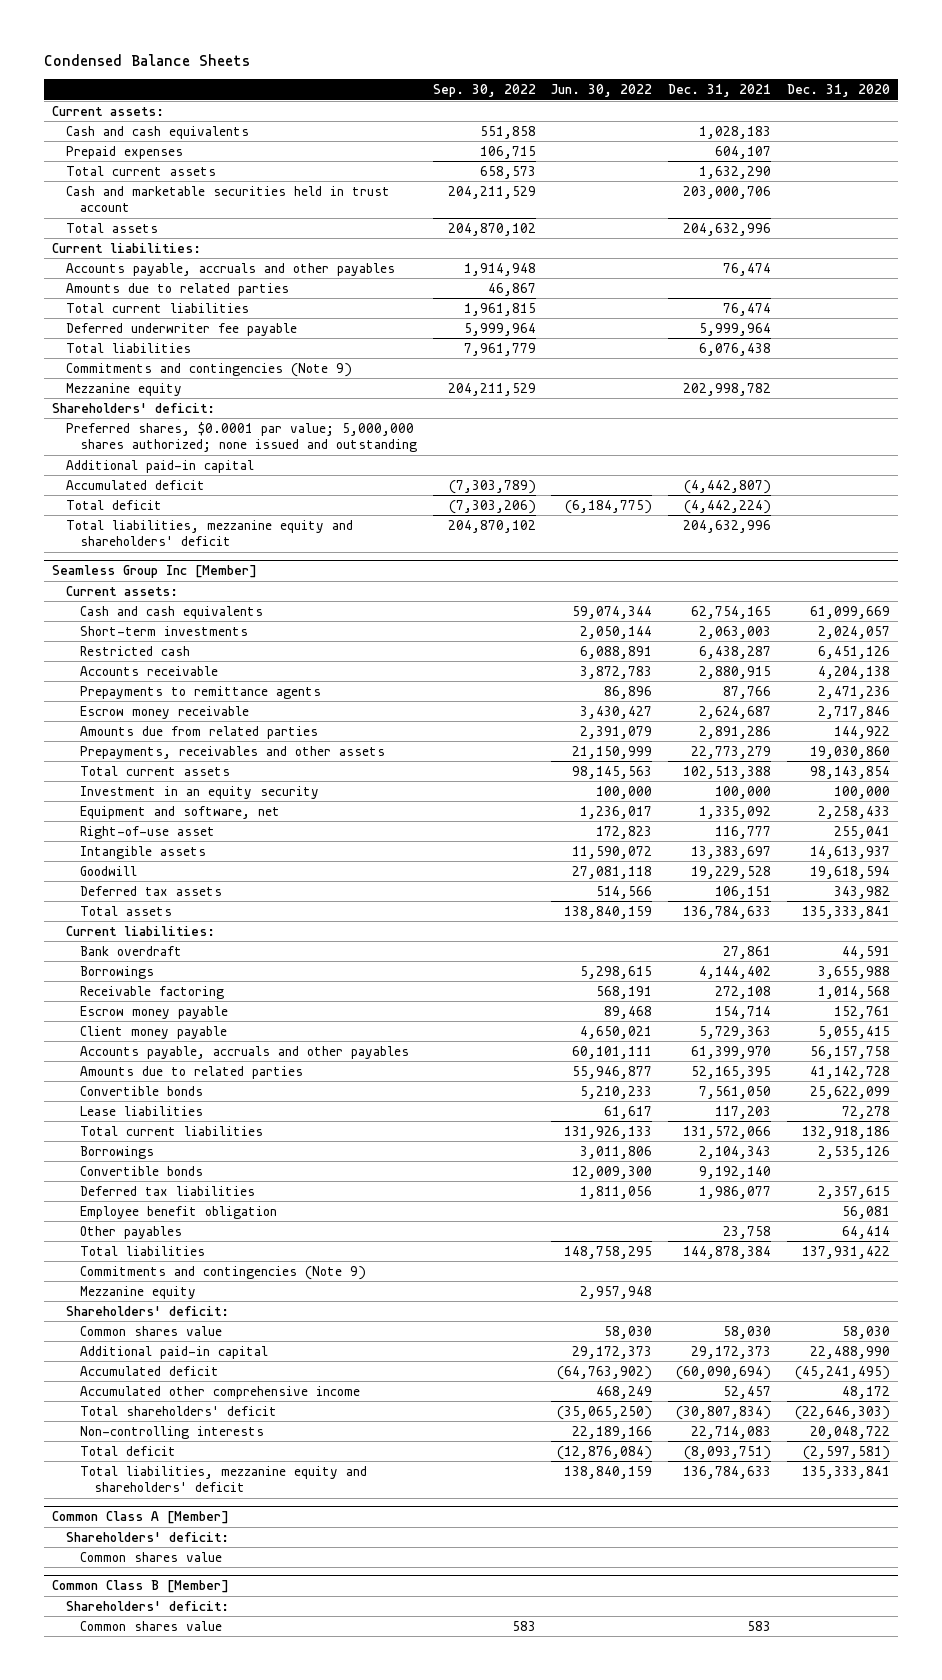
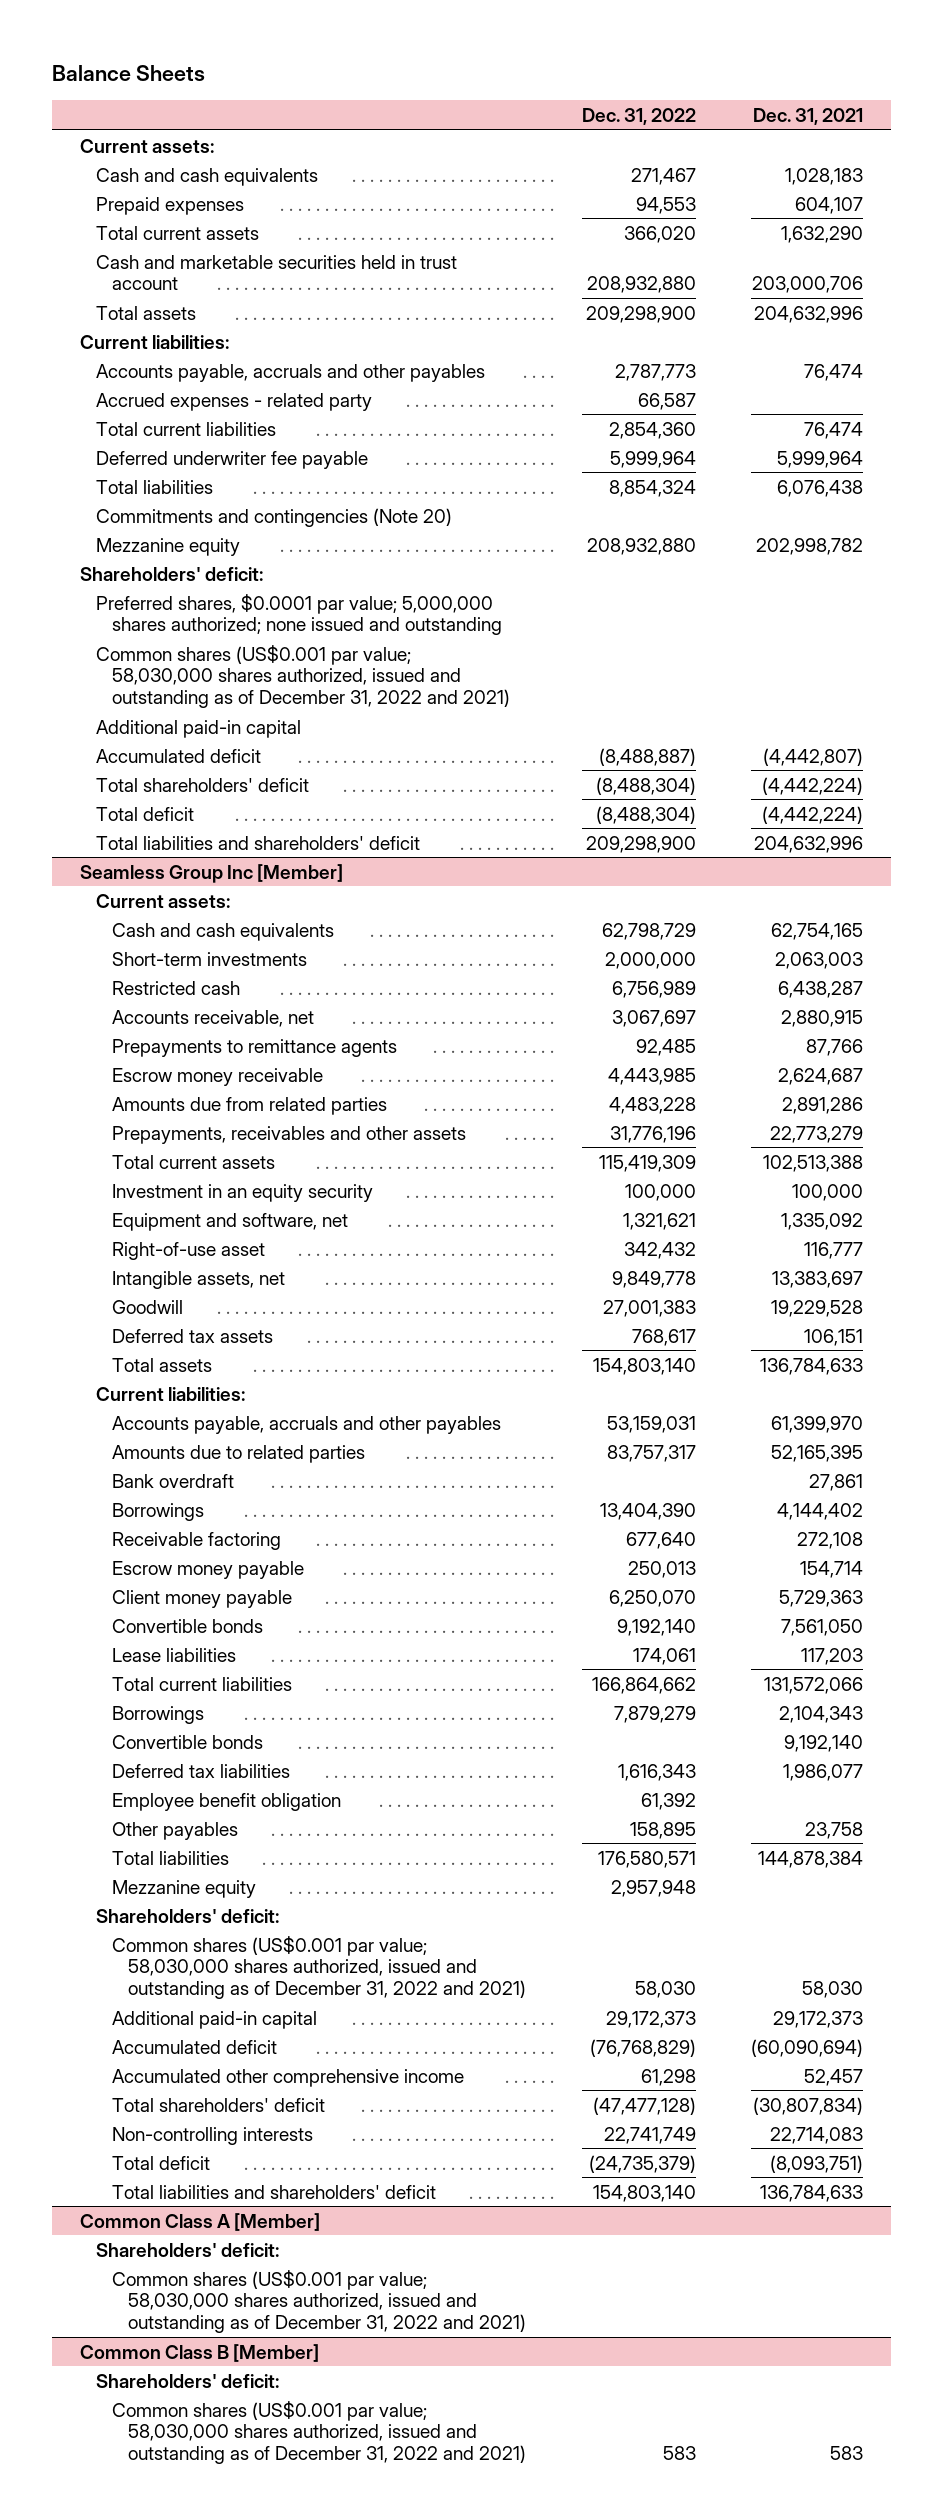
- Condensed Balance Sheets
+ Balance Sheets
- | Sep. 30, 2022 | Jun. 30, 2022 | Dec. 31, 2021 | Dec. 31, 2020
+ | Dec. 31, 2022 | Dec. 31, 2021
- Amounts due to related parties | 46,867 | | |
+ Accrued expenses - related party | 66,587 |
- Commitments and contingencies (Note 9)
+ Commitments and contingencies (Note 20)
+ Common shares (US$0.001 par value; 58,030,000 shares authorized, issued and outstanding as of December 31, 2022 and 2021)
+ Total shareholders' deficit | (8,488,304) | (4,442,224)
- Total liabilities, mezzanine equity and shareholders' deficit | 204,870,102 | | 204,632,996 |
+ Total liabilities and shareholders' deficit | 209,298,900 | 204,632,996
@ Seamless Group Inc [Member]
- Accounts receivable | | 3,872,783 | 2,880,915 | 4,204,138
+ Accounts receivable, net | 3,067,697 | 2,880,915
- Intangible assets | | 11,590,072 | 13,383,697 | 14,613,937
+ Intangible assets, net | 9,849,778 | 13,383,697
moved up: Accounts payable, accruals and other payables | 53,159,031 | 61,399,970
moved up: Amounts due to related parties | 83,757,317 | 52,165,395
- Commitments and contingencies (Note 9)
- Common shares value | | 58,030 | 58,030 | 58,030
+ Common shares (US$0.001 par value; 58,030,000 shares authorized, issued and outstanding as of December 31, 2022 and 2021) | 58,030 | 58,030
- Total liabilities, mezzanine equity and shareholders' deficit | | 138,840,159 | 136,784,633 | 135,333,841
+ Total liabilities and shareholders' deficit | 154,803,140 | 136,784,633
@ Common Class A [Member]
- Common shares value
+ Common shares (US$0.001 par value; 58,030,000 shares authorized, issued and outstanding as of December 31, 2022 and 2021)
@ Common Class B [Member]
- Common shares value | 583 | | 583 |
+ Common shares (US$0.001 par value; 58,030,000 shares authorized, issued and outstanding as of December 31, 2022 and 2021) | 583 | 583

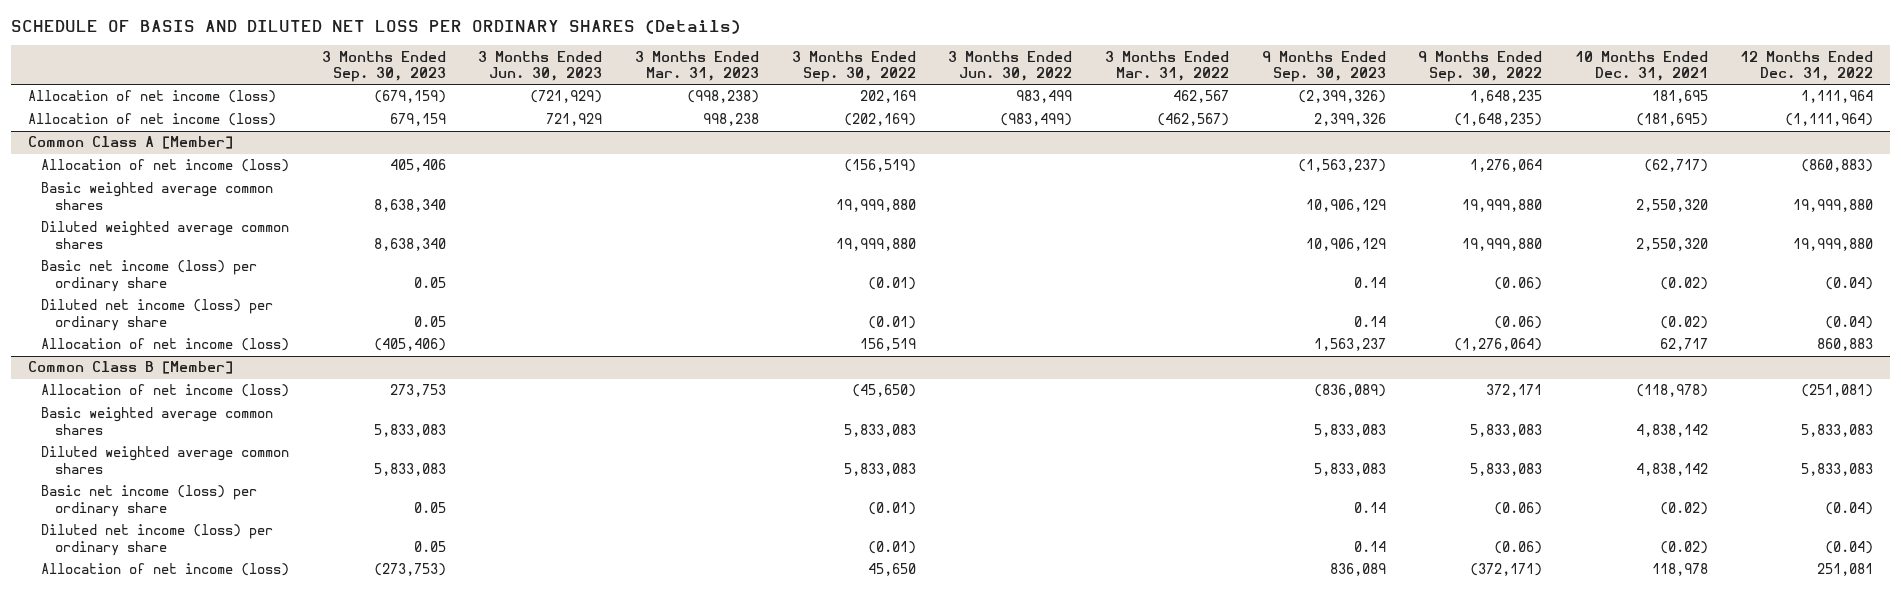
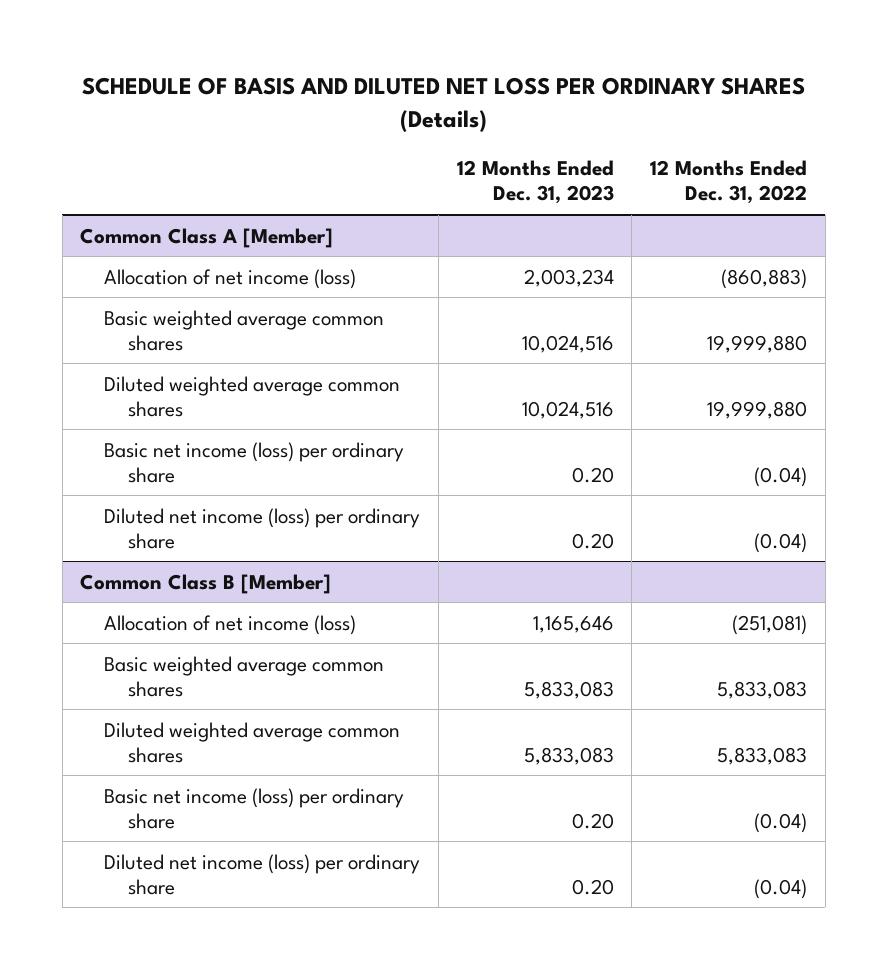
- | 3 Months Ended Sep. 30, 2023 | 3 Months Ended Jun. 30, 2023 | 3 Months Ended Mar. 31, 2023 | 3 Months Ended Sep. 30, 2022 | 3 Months Ended Jun. 30, 2022 | 3 Months Ended Mar. 31, 2022 | 9 Months Ended Sep. 30, 2023 | 9 Months Ended Sep. 30, 2022 | 10 Months Ended Dec. 31, 2021 | 12 Months Ended Dec. 31, 2022
+ | 12 Months Ended Dec. 31, 2023 | 12 Months Ended Dec. 31, 2022
- Allocation of net income (loss) | (679,159) | (721,929) | (998,238) | 202,169 | 983,499 | 462,567 | (2,399,326) | 1,648,235 | 181,695 | 1,111,964
- Allocation of net income (loss) | 679,159 | 721,929 | 998,238 | (202,169) | (983,499) | (462,567) | 2,399,326 | (1,648,235) | (181,695) | (1,111,964)
@ Common Class A [Member]
- Allocation of net income (loss) | (405,406) | | | 156,519 | | | 1,563,237 | (1,276,064) | 62,717 | 860,883
@ Common Class B [Member]
- Allocation of net income (loss) | (273,753) | | | 45,650 | | | 836,089 | (372,171) | 118,978 | 251,081

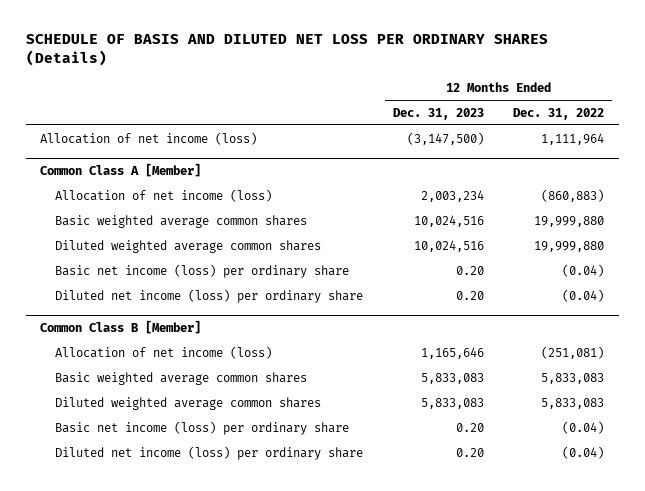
+ Allocation of net income (loss) | (3,147,500) | 1,111,964

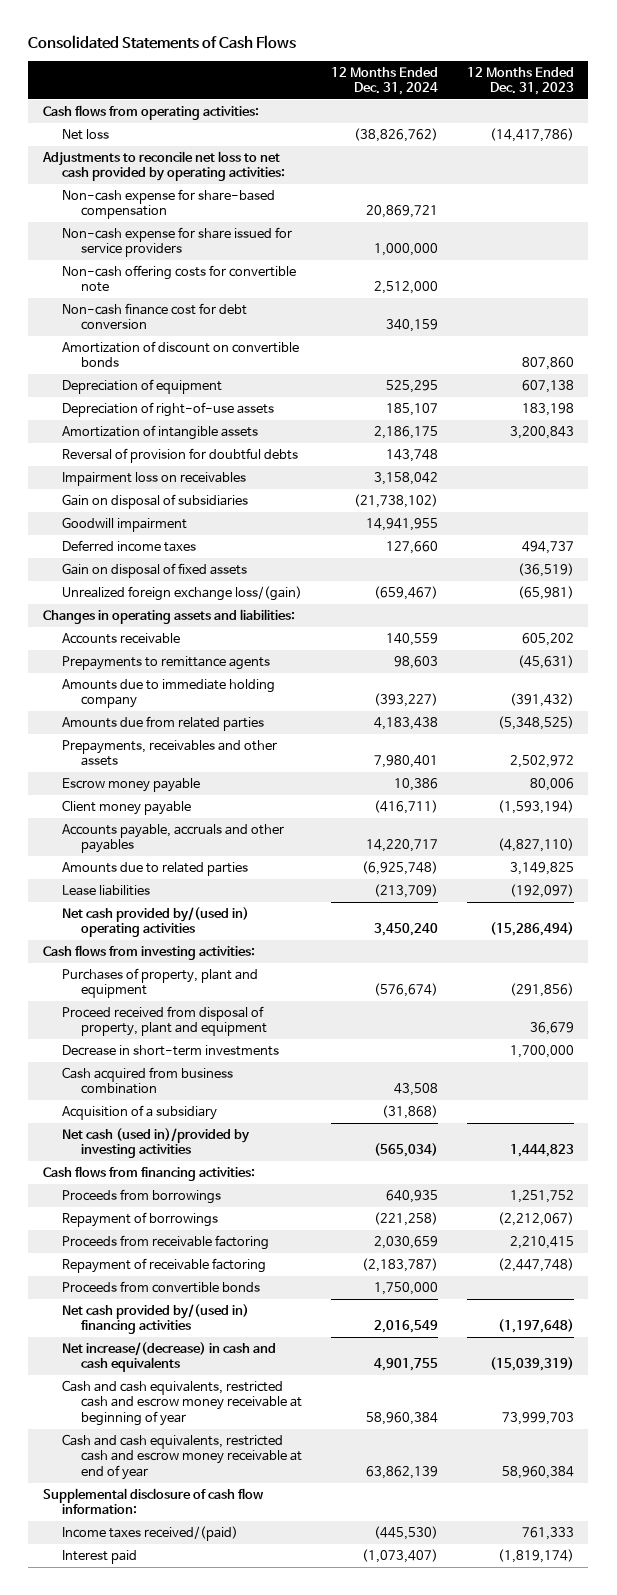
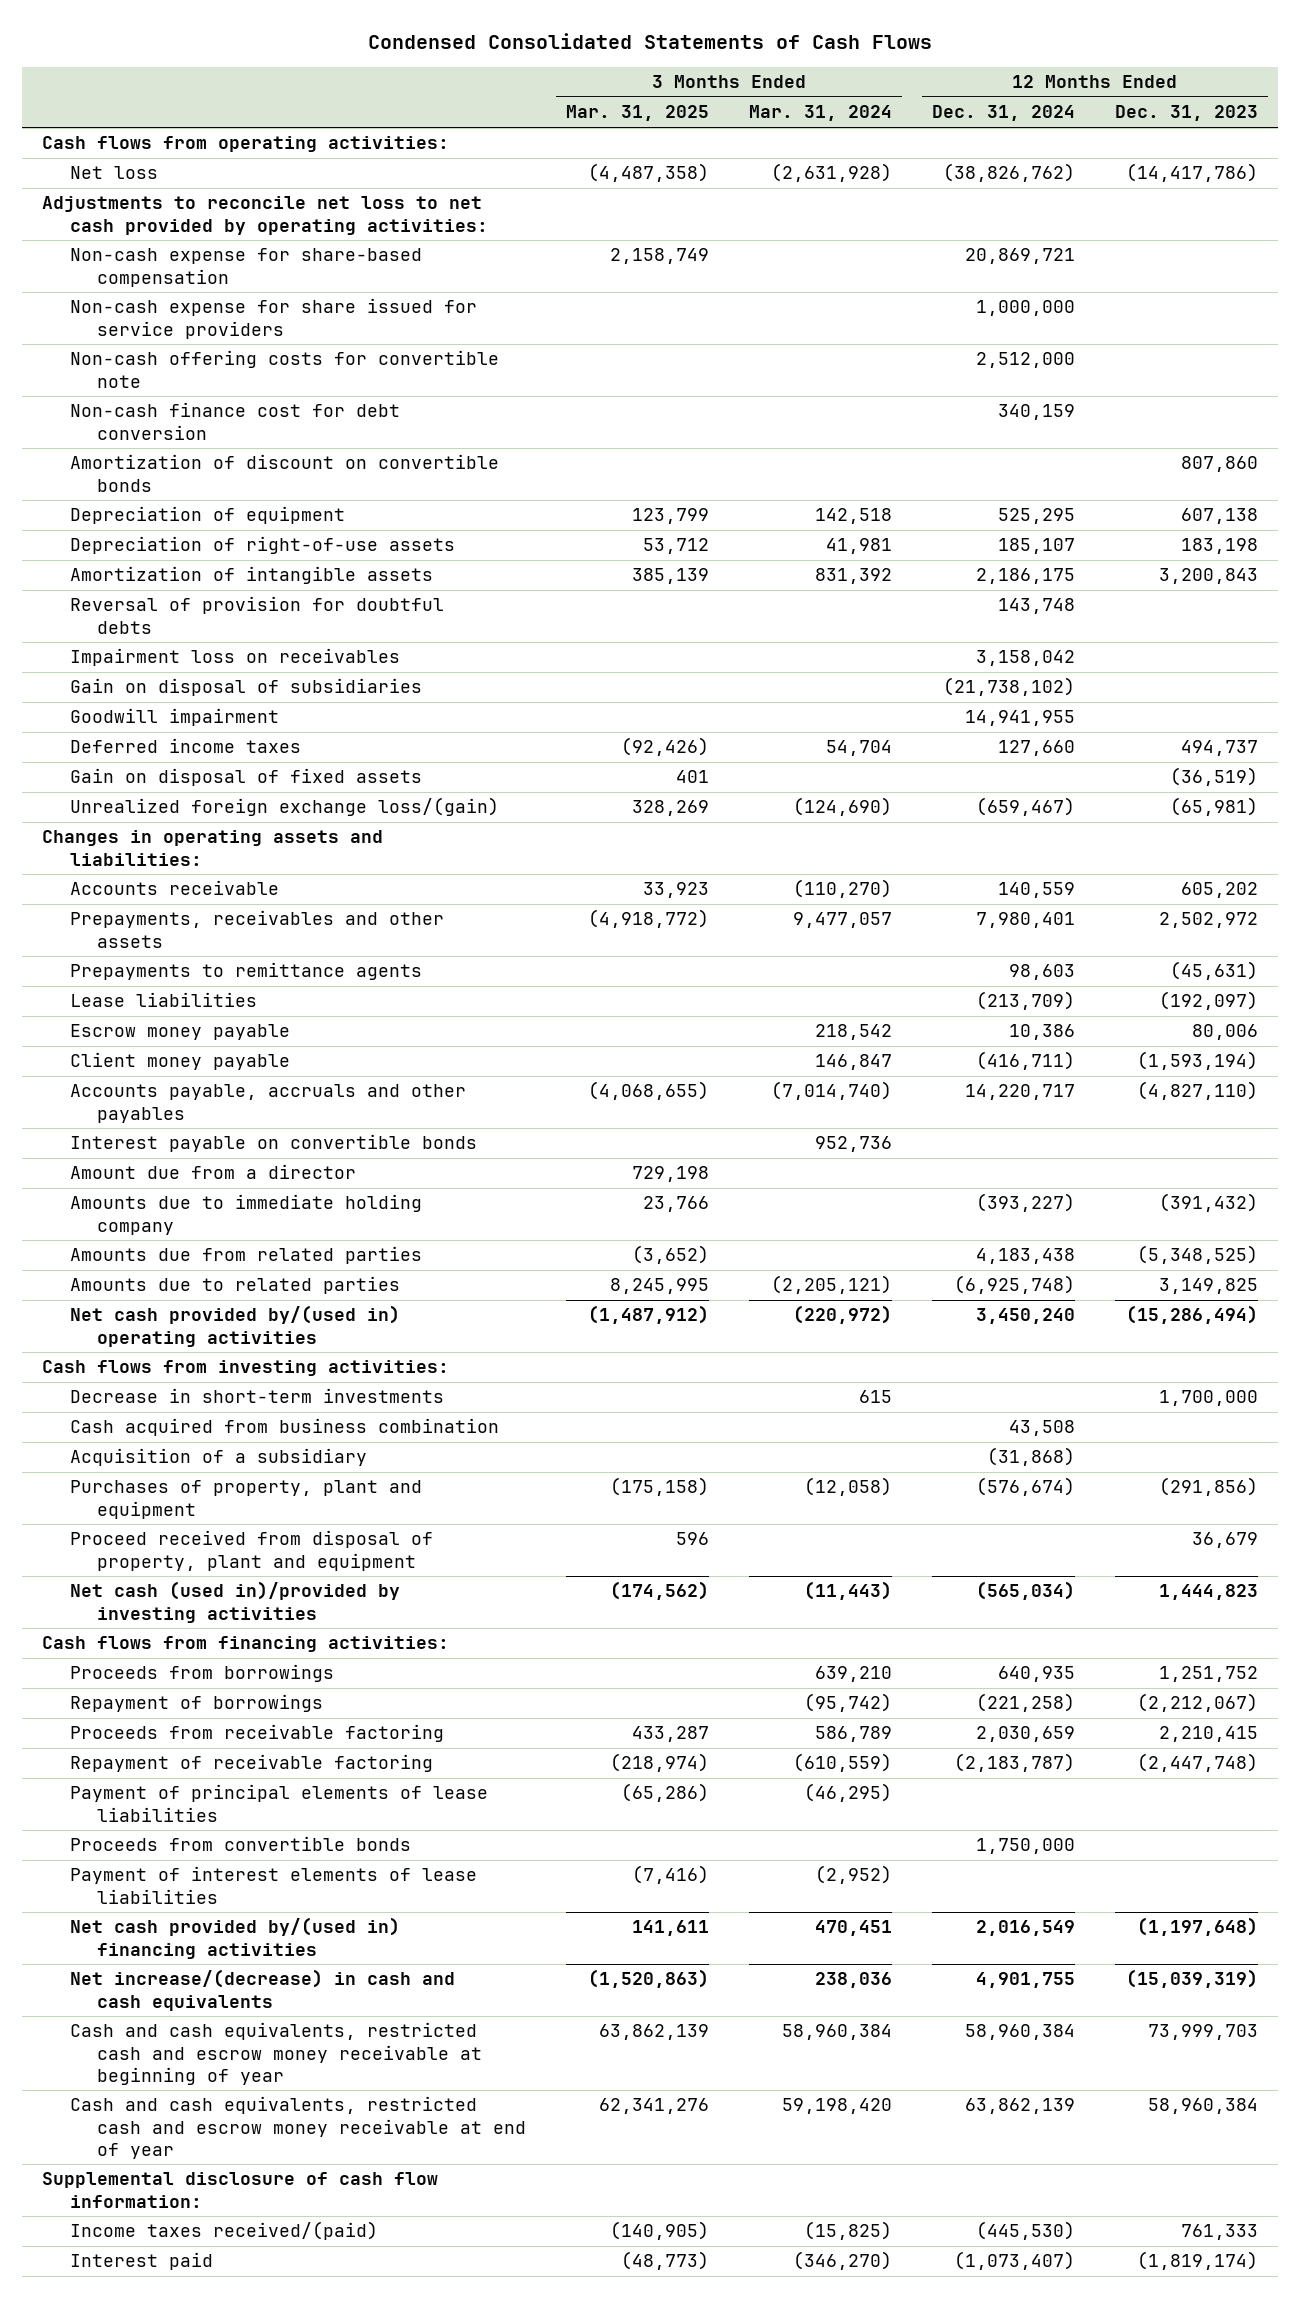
- Consolidated Statements of Cash Flows
+ Condensed Consolidated Statements of Cash Flows
- | 12 Months Ended Dec. 31, 2024 | 12 Months Ended Dec. 31, 2023
+ | 3 Months Ended Mar. 31, 2025 | 3 Months Ended Mar. 31, 2024 | 12 Months Ended Dec. 31, 2024 | 12 Months Ended Dec. 31, 2023
moved down: Prepayments to remittance agents | | | 98,603 | (45,631)
moved up: Lease liabilities | | | (213,709) | (192,097)
+ Interest payable on convertible bonds | | 952,736 | |
+ Amount due from a director | 729,198 | | |
moved down: Amounts due to immediate holding company | 23,766 | | (393,227) | (391,432)
moved down: Amounts due from related parties | (3,652) | | 4,183,438 | (5,348,525)
moved down: Purchases of property, plant and equipment | (175,158) | (12,058) | (576,674) | (291,856)
moved down: Proceed received from disposal of property, plant and equipment | 596 | | | 36,679
+ Payment of principal elements of lease liabilities | (65,286) | (46,295) | |
+ Payment of interest elements of lease liabilities | (7,416) | (2,952) | |

